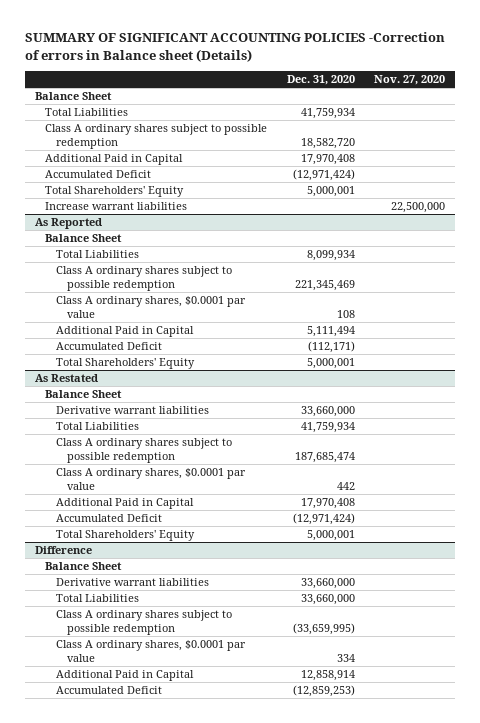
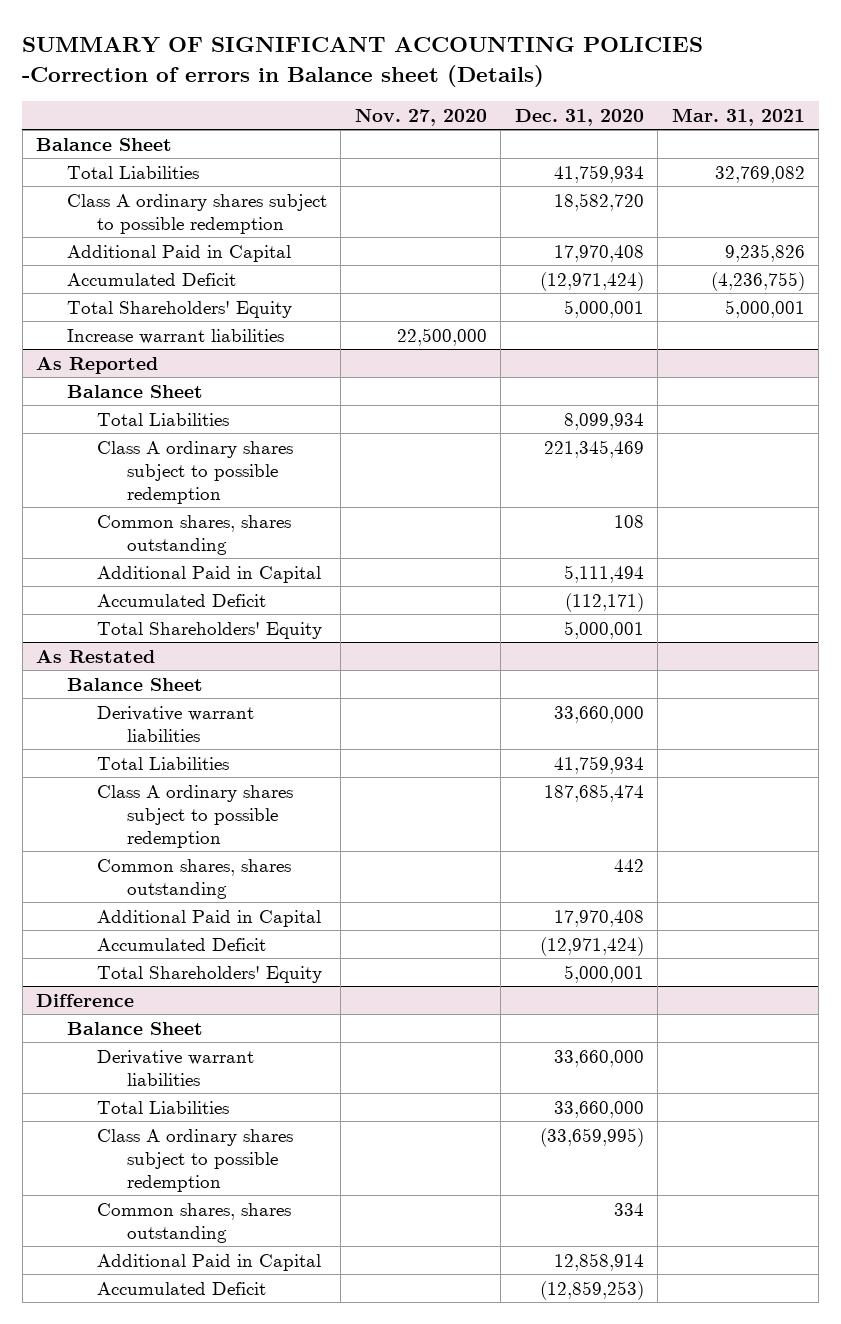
- | Dec. 31, 2020 | Nov. 27, 2020
+ | Nov. 27, 2020 | Dec. 31, 2020 | Mar. 31, 2021
@ As Reported
- Class A ordinary shares, $0.0001 par value | 108 |
+ Common shares, shares outstanding | | 108 |
@ As Restated
- Class A ordinary shares, $0.0001 par value | 442 |
+ Common shares, shares outstanding | | 442 |
@ Difference
- Class A ordinary shares, $0.0001 par value | 334 |
+ Common shares, shares outstanding | | 334 |

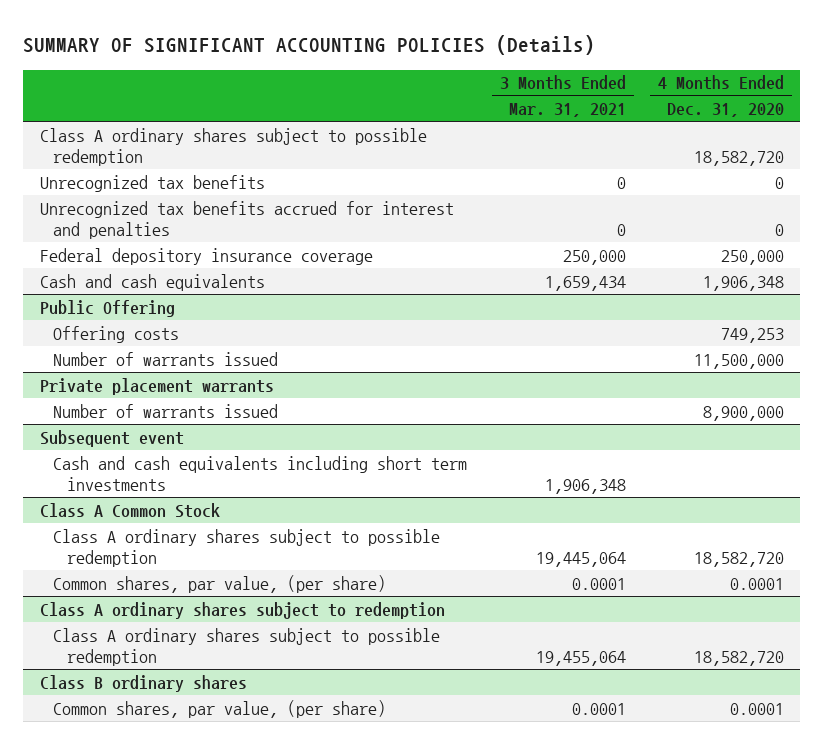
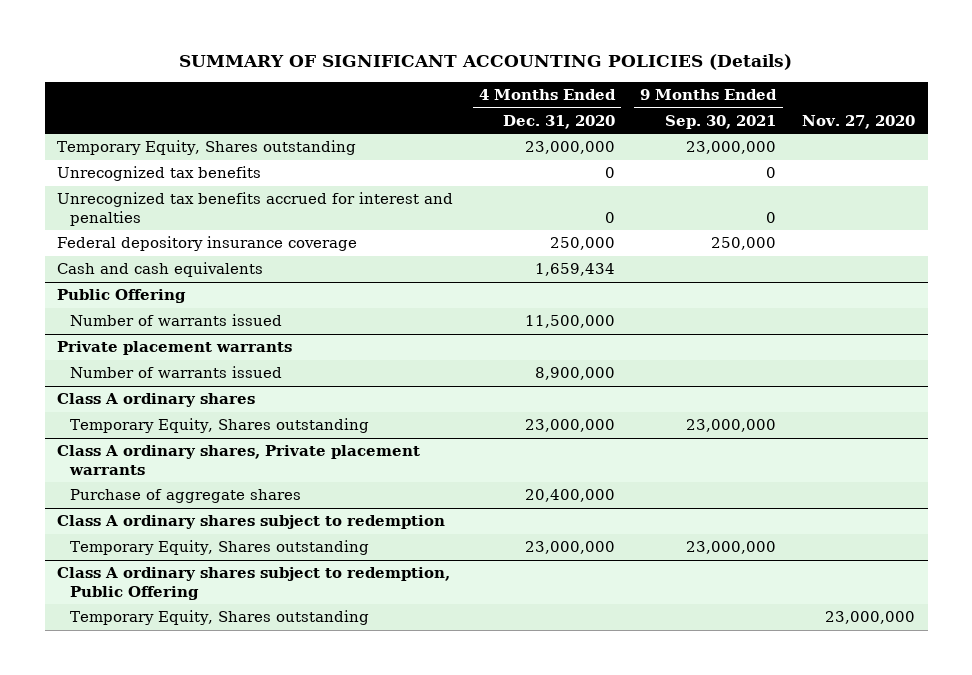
- | 3 Months Ended Mar. 31, 2021 | 4 Months Ended Dec. 31, 2020
+ | 4 Months Ended Dec. 31, 2020 | 9 Months Ended Sep. 30, 2021 | Nov. 27, 2020
- Class A ordinary shares subject to possible redemption | | 18,582,720
+ Temporary Equity, Shares outstanding | 23,000,000 | 23,000,000 |
- Cash and cash equivalents | 1,659,434 | 1,906,348
+ Cash and cash equivalents | 1,659,434 | |
@ Public Offering
- Offering costs | | 749,253
- Subsequent event
- Cash and cash equivalents including short term investments | 1,906,348 |
- Class A Common Stock
- Class A ordinary shares subject to possible redemption | 19,445,064 | 18,582,720
- Common shares, par value, (per share) | 0.0001 | 0.0001
+ Class A ordinary shares
+ Temporary Equity, Shares outstanding | 23,000,000 | 23,000,000 |
+ Class A ordinary shares, Private placement warrants
+ Purchase of aggregate shares | 20,400,000 | |
@ Class A ordinary shares subject to redemption
- Class A ordinary shares subject to possible redemption | 19,455,064 | 18,582,720
- Class B ordinary shares
- Common shares, par value, (per share) | 0.0001 | 0.0001
@ Class A ordinary shares subject to redemption
+ Temporary Equity, Shares outstanding | 23,000,000 | 23,000,000 |
+ Class A ordinary shares subject to redemption, Public Offering
+ Temporary Equity, Shares outstanding | | | 23,000,000

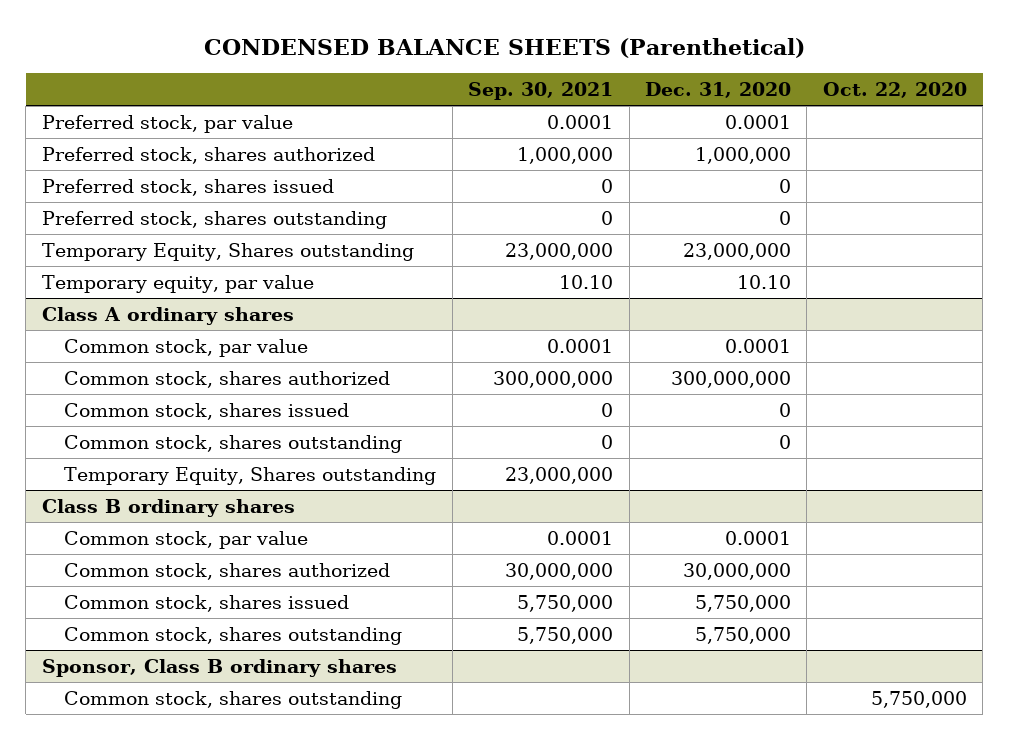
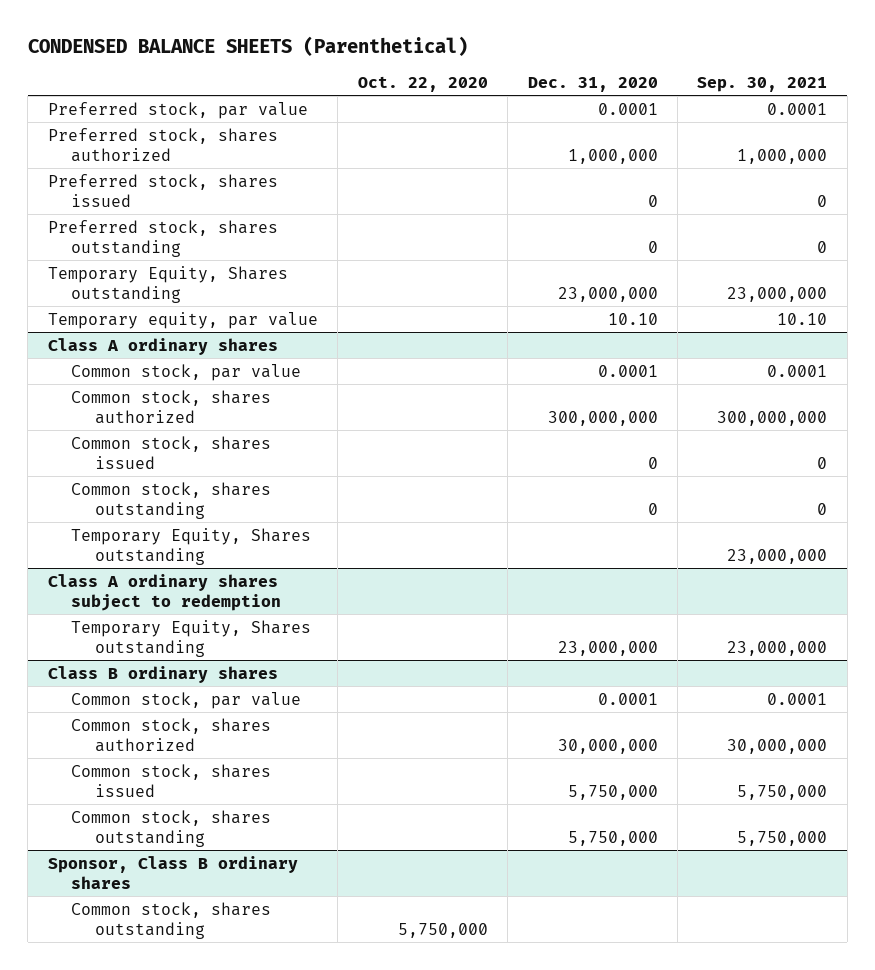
- | Sep. 30, 2021 | Dec. 31, 2020 | Oct. 22, 2020
+ | Oct. 22, 2020 | Dec. 31, 2020 | Sep. 30, 2021
+ Class A ordinary shares subject to redemption
+ Temporary Equity, Shares outstanding | | 23,000,000 | 23,000,000

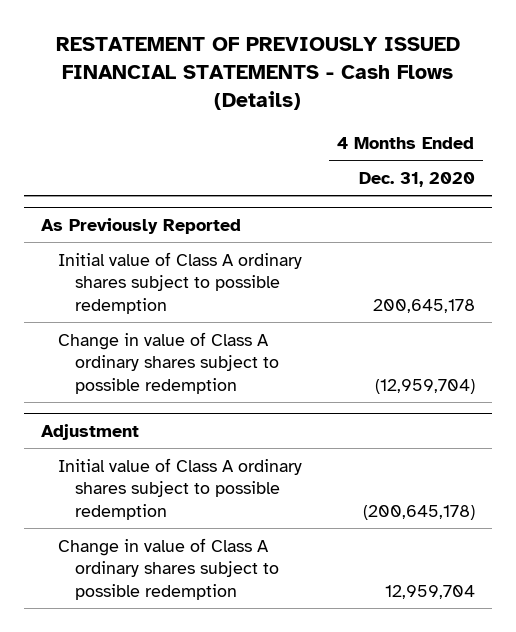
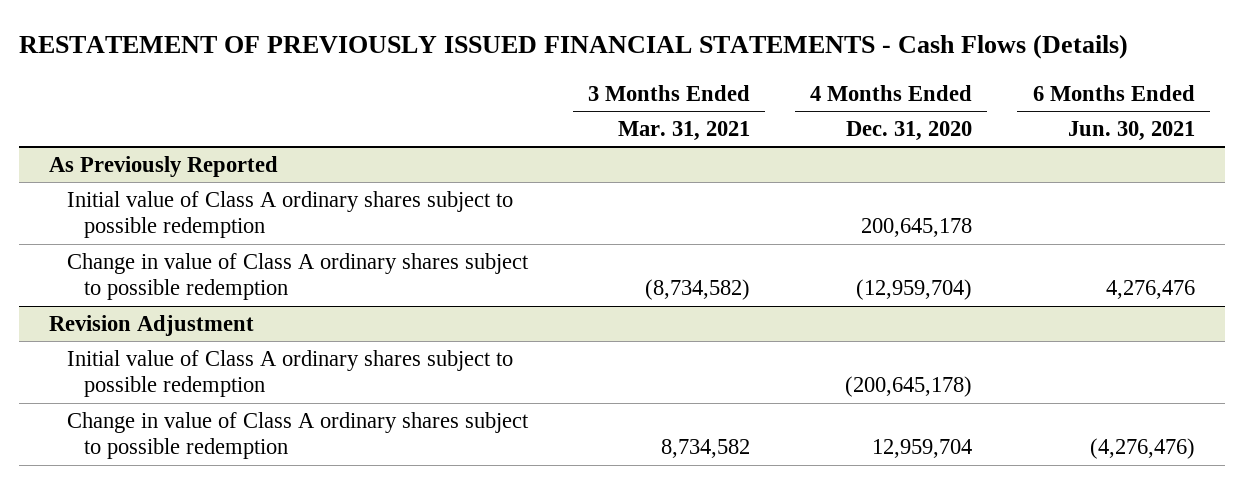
- | 4 Months Ended Dec. 31, 2020
+ | 3 Months Ended Mar. 31, 2021 | 4 Months Ended Dec. 31, 2020 | 6 Months Ended Jun. 30, 2021
- Adjustment
+ Revision Adjustment

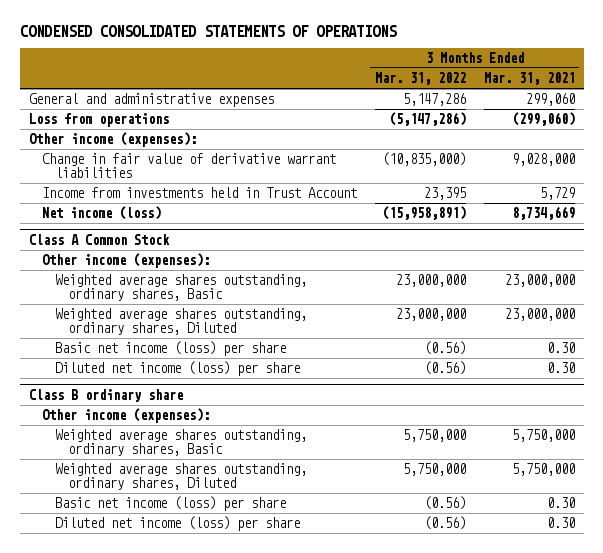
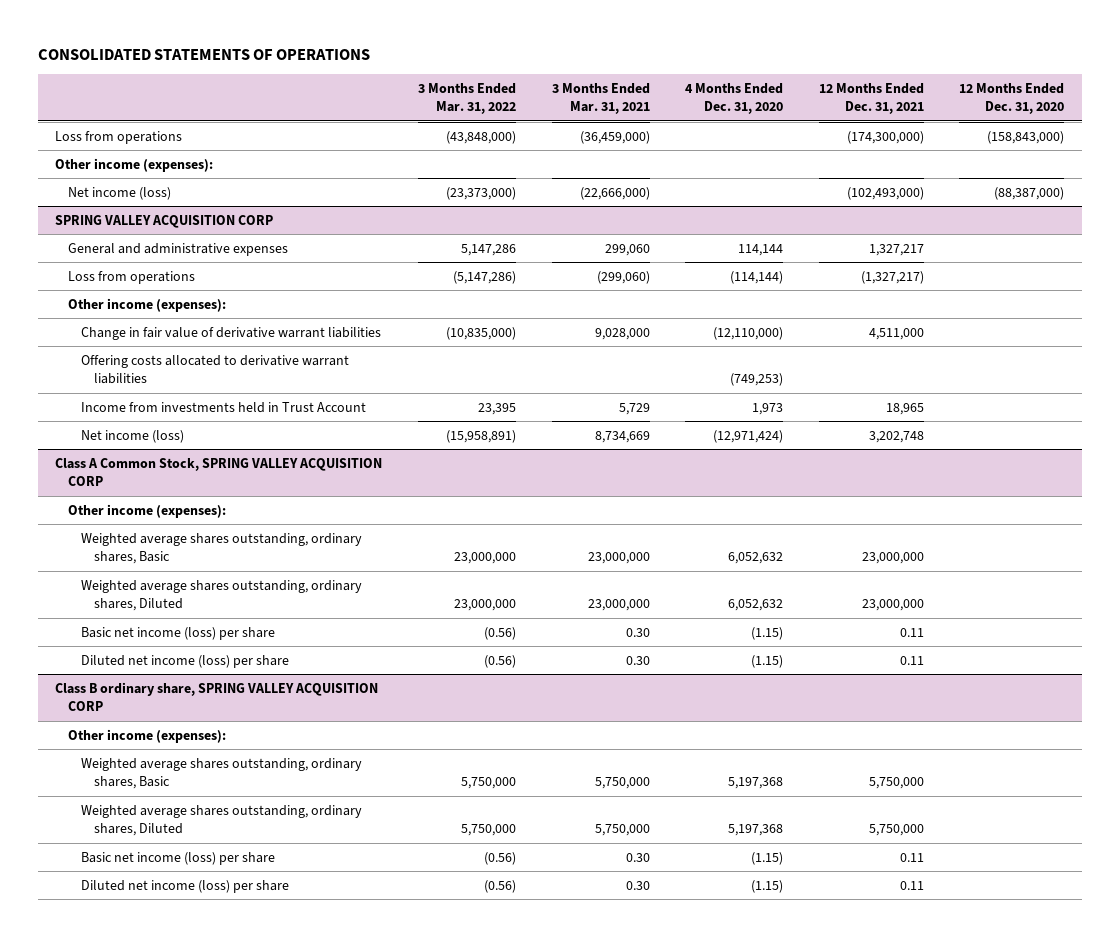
- CONDENSED CONSOLIDATED STATEMENTS OF OPERATIONS
+ CONSOLIDATED STATEMENTS OF OPERATIONS
- | 3 Months Ended Mar. 31, 2022 | 3 Months Ended Mar. 31, 2021
+ | 3 Months Ended Mar. 31, 2022 | 3 Months Ended Mar. 31, 2021 | 4 Months Ended Dec. 31, 2020 | 12 Months Ended Dec. 31, 2021 | 12 Months Ended Dec. 31, 2020
+ Loss from operations | (43,848,000) | (36,459,000) | | (174,300,000) | (158,843,000)
+ Other income (expenses):
+ Net income (loss) | (23,373,000) | (22,666,000) | | (102,493,000) | (88,387,000)
+ SPRING VALLEY ACQUISITION CORP
+ Offering costs allocated to derivative warrant liabilities | | | (749,253) | |
- Class A Common Stock
+ Class A Common Stock, SPRING VALLEY ACQUISITION CORP
- Class B ordinary share
+ Class B ordinary share, SPRING VALLEY ACQUISITION CORP

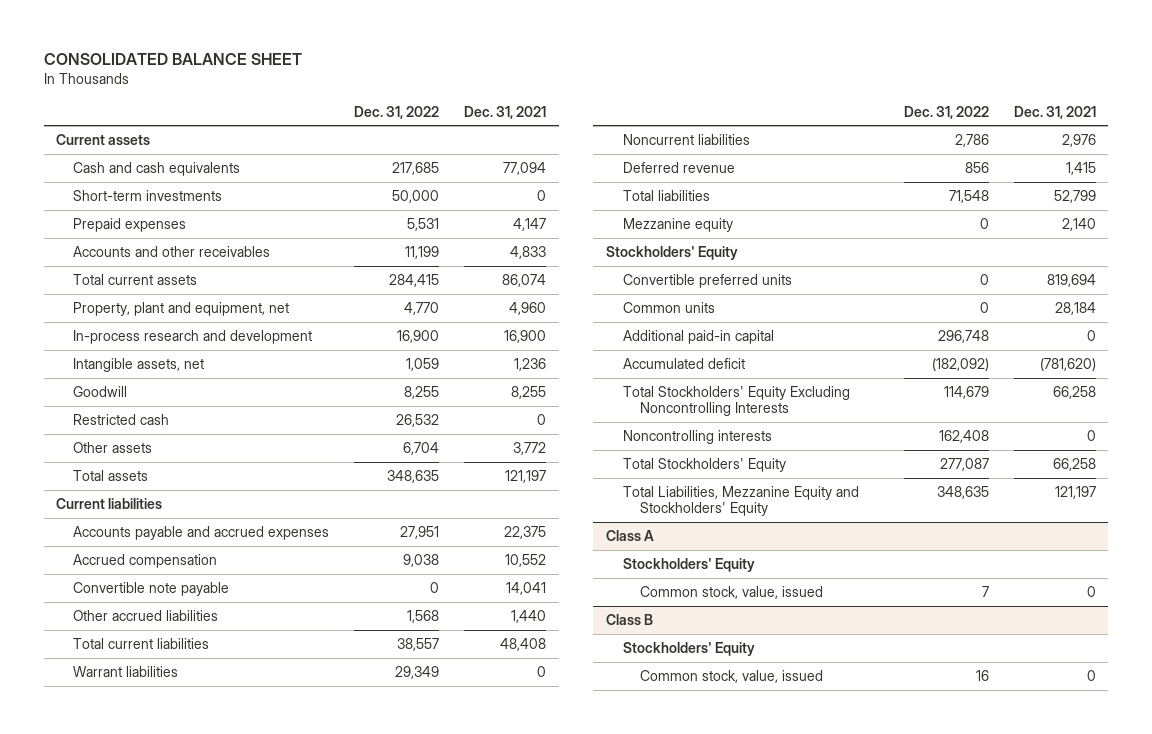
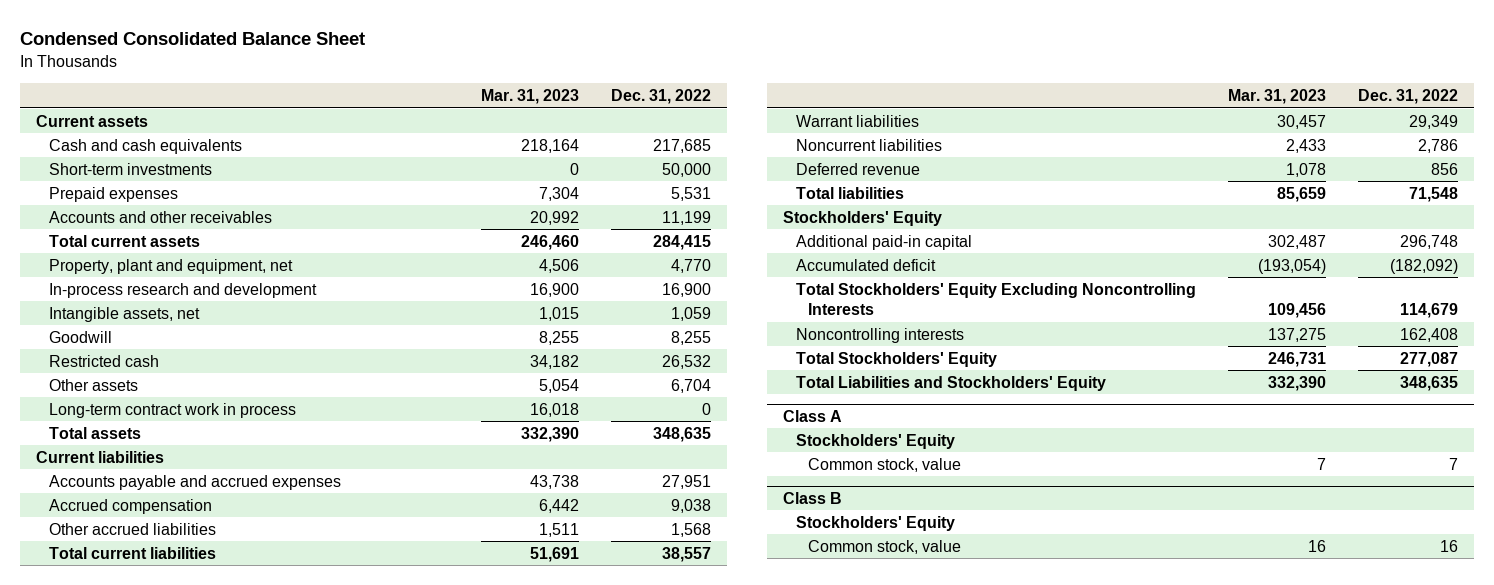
- CONSOLIDATED BALANCE SHEET
+ Condensed Consolidated Balance Sheet
- | Dec. 31, 2022 | Dec. 31, 2021
+ | Mar. 31, 2023 | Dec. 31, 2022
+ Long-term contract work in process | 16,018 | 0
- Convertible note payable | 0 | 14,041
- Mezzanine equity | 0 | 2,140
- Convertible preferred units | 0 | 819,694
- Common units | 0 | 28,184
- Total Liabilities, Mezzanine Equity and Stockholders' Equity | 348,635 | 121,197
+ Total Liabilities and Stockholders' Equity | 332,390 | 348,635
@ Class A
- Common stock, value, issued | 7 | 0
+ Common stock, value | 7 | 7
@ Class B
- Common stock, value, issued | 16 | 0
+ Common stock, value | 16 | 16

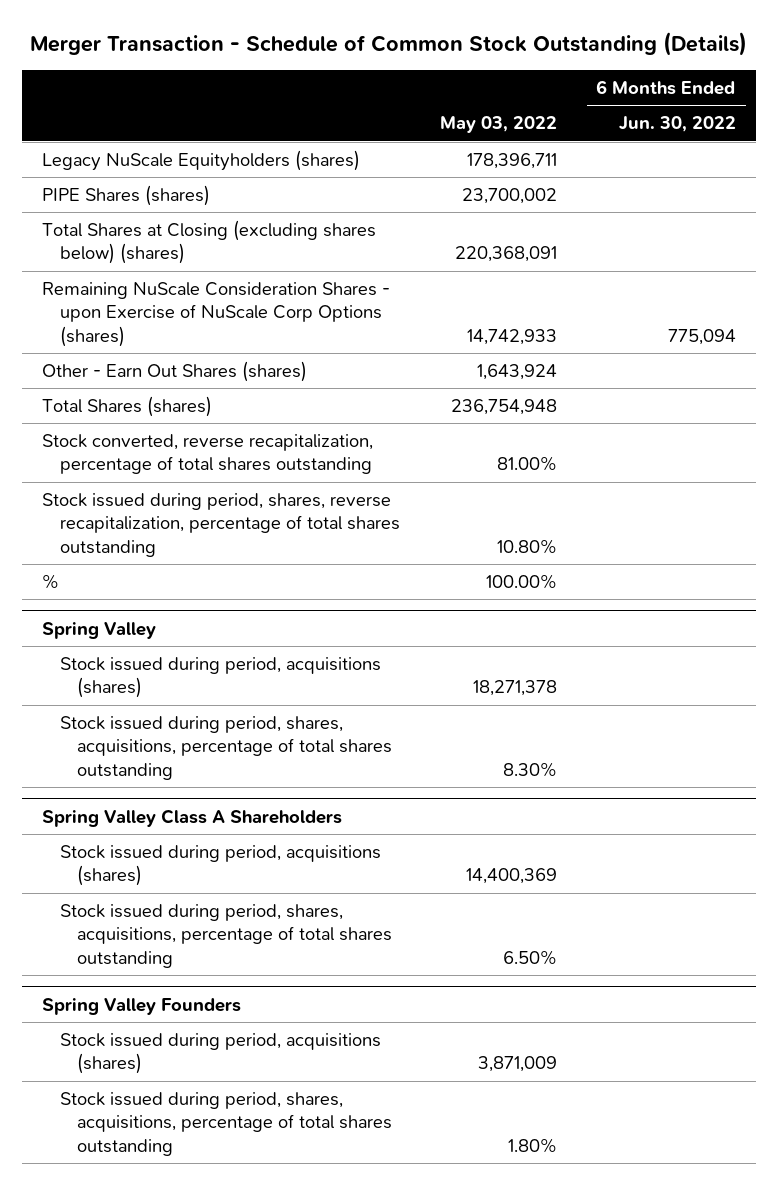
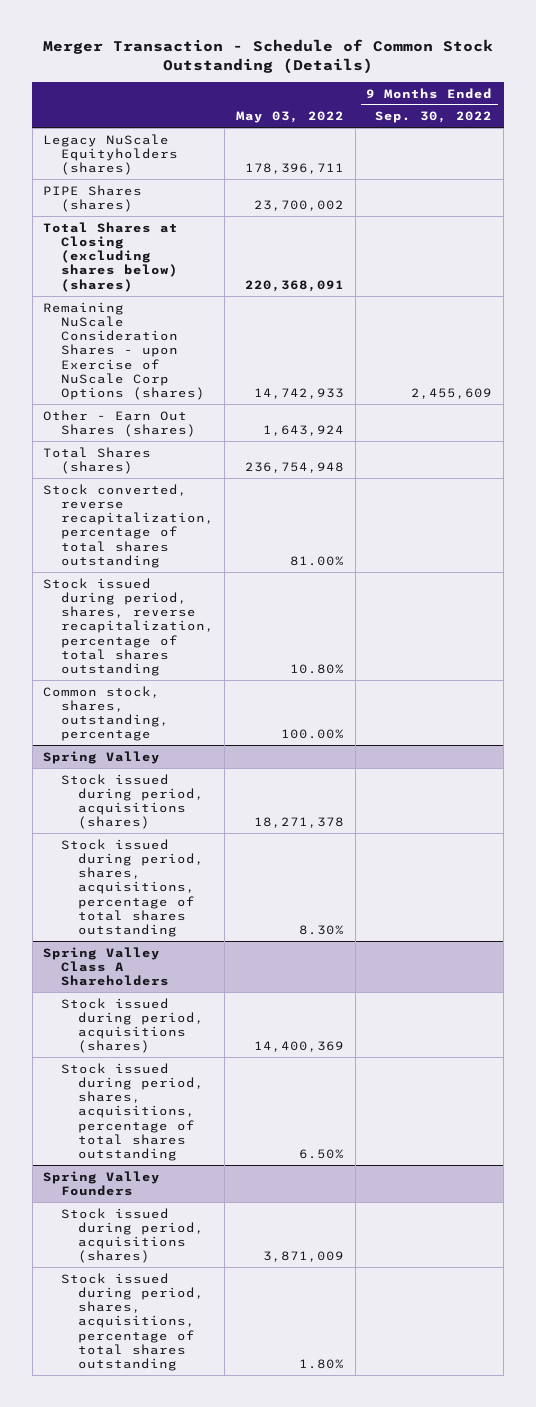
- | May 03, 2022 | 6 Months Ended Jun. 30, 2022
+ | May 03, 2022 | 9 Months Ended Sep. 30, 2022
- % | 100.00% |
+ Common stock, shares, outstanding, percentage | 100.00% |

